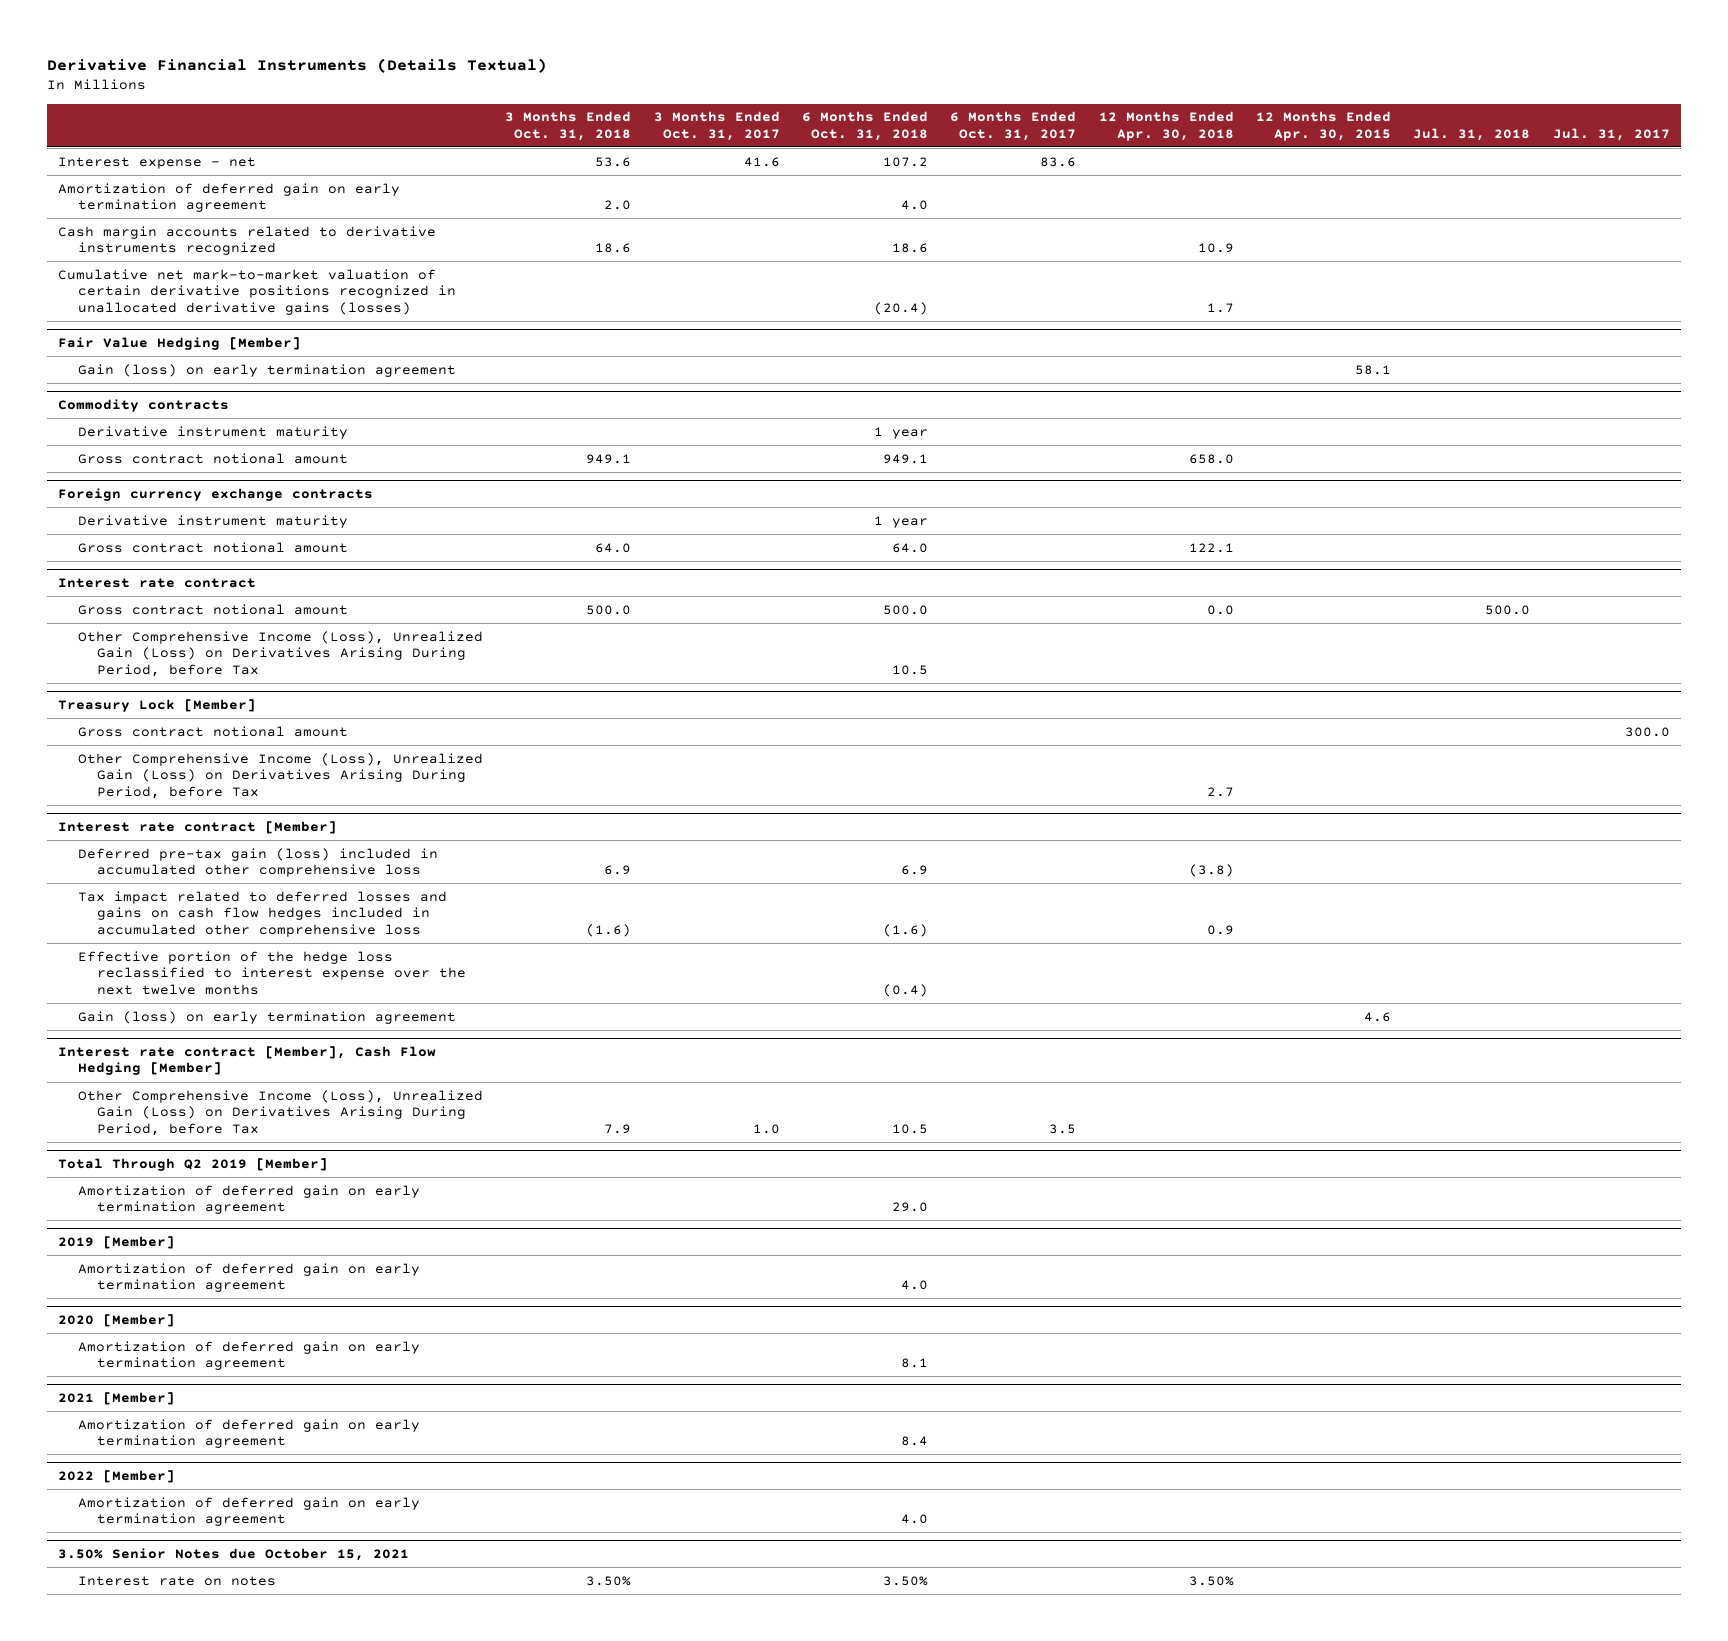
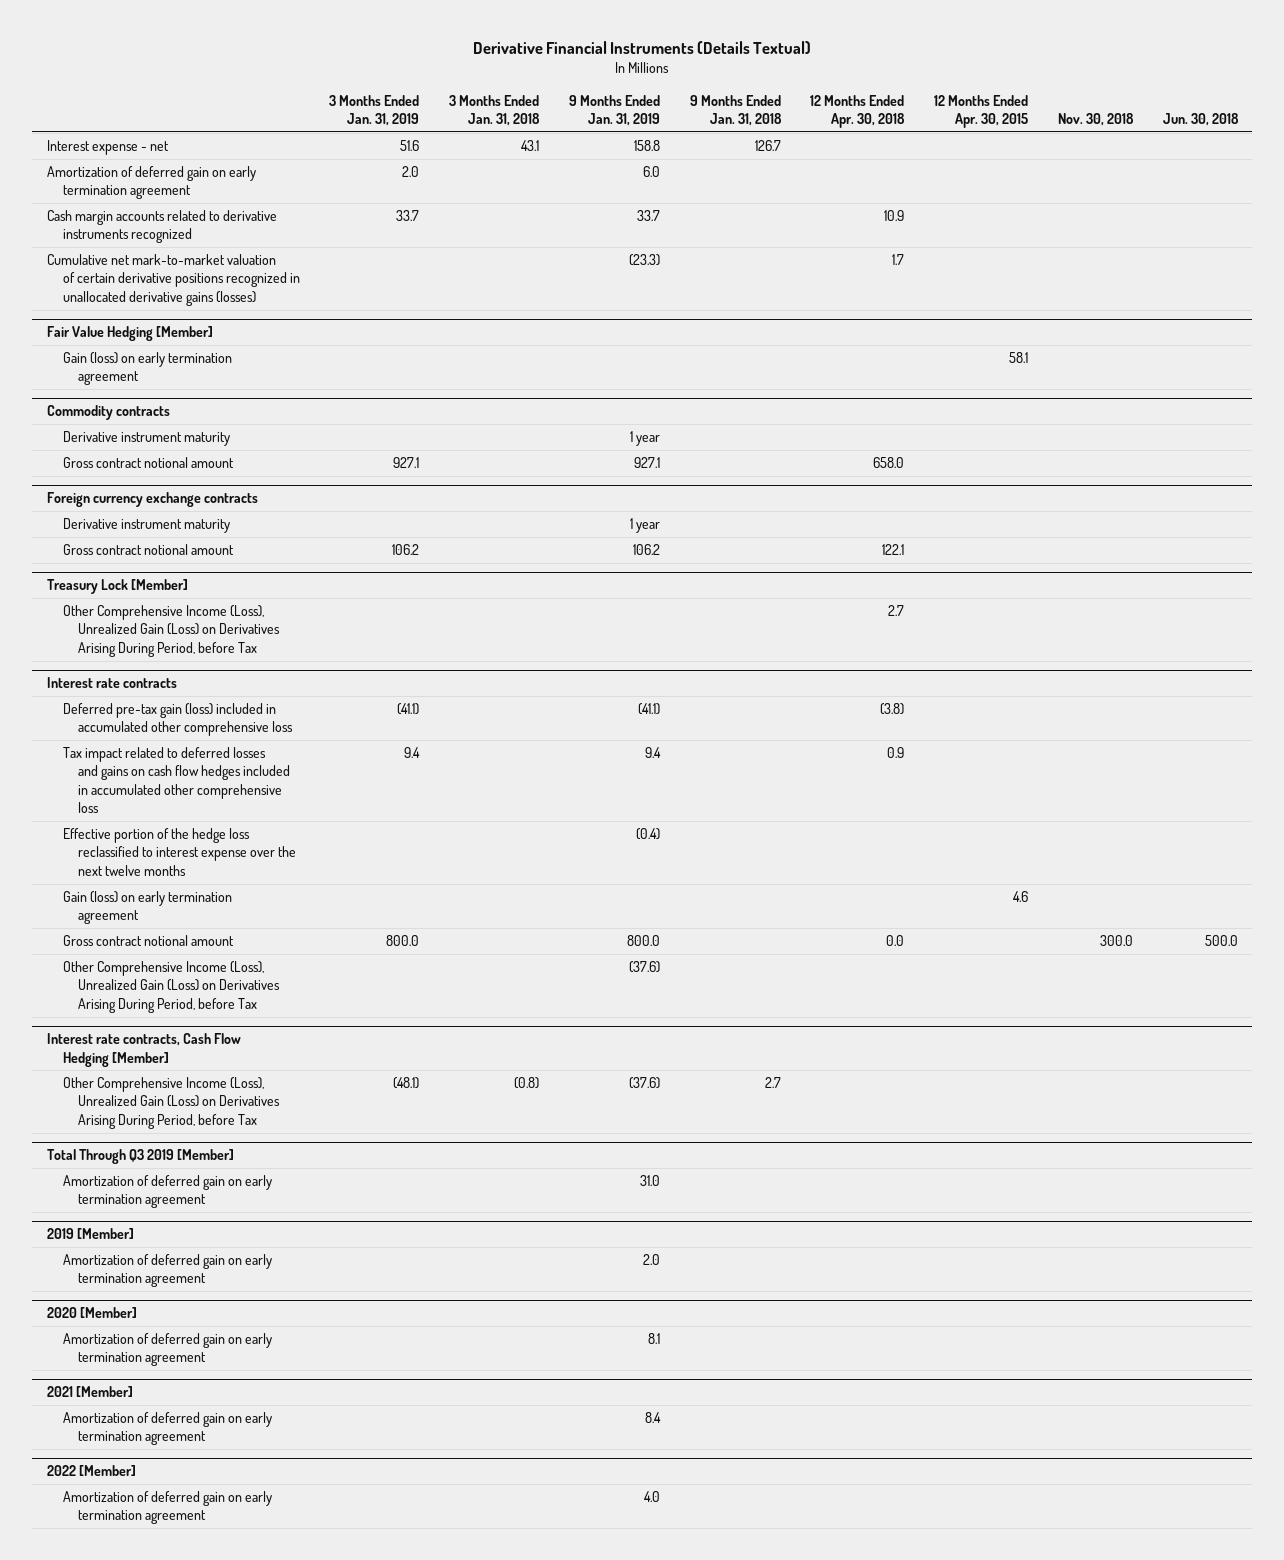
- | 3 Months Ended Oct. 31, 2018 | 3 Months Ended Oct. 31, 2017 | 6 Months Ended Oct. 31, 2018 | 6 Months Ended Oct. 31, 2017 | 12 Months Ended Apr. 30, 2018 | 12 Months Ended Apr. 30, 2015 | Jul. 31, 2018 | Jul. 31, 2017
+ | 3 Months Ended Jan. 31, 2019 | 3 Months Ended Jan. 31, 2018 | 9 Months Ended Jan. 31, 2019 | 9 Months Ended Jan. 31, 2018 | 12 Months Ended Apr. 30, 2018 | 12 Months Ended Apr. 30, 2015 | Nov. 30, 2018 | Jun. 30, 2018
- Interest rate contract
- Gross contract notional amount | 500.0 | | 500.0 | | 0.0 | | 500.0 |
- Other Comprehensive Income (Loss), Unrealized Gain (Loss) on Derivatives Arising During Period, before Tax | | | 10.5 | | | | |
@ Treasury Lock [Member]
- Gross contract notional amount | | | | | | | | 300.0
- Interest rate contract [Member]
+ Interest rate contracts
- Interest rate contract [Member], Cash Flow Hedging [Member]
+ Gross contract notional amount | 800.0 | | 800.0 | | 0.0 | | 300.0 | 500.0
+ Other Comprehensive Income (Loss), Unrealized Gain (Loss) on Derivatives Arising During Period, before Tax | | | (37.6) | | | | |
+ Interest rate contracts, Cash Flow Hedging [Member]
- Total Through Q2 2019 [Member]
+ Total Through Q3 2019 [Member]
- 3.50% Senior Notes due October 15, 2021
- Interest rate on notes | 3.50% | | 3.50% | | 3.50% | | |

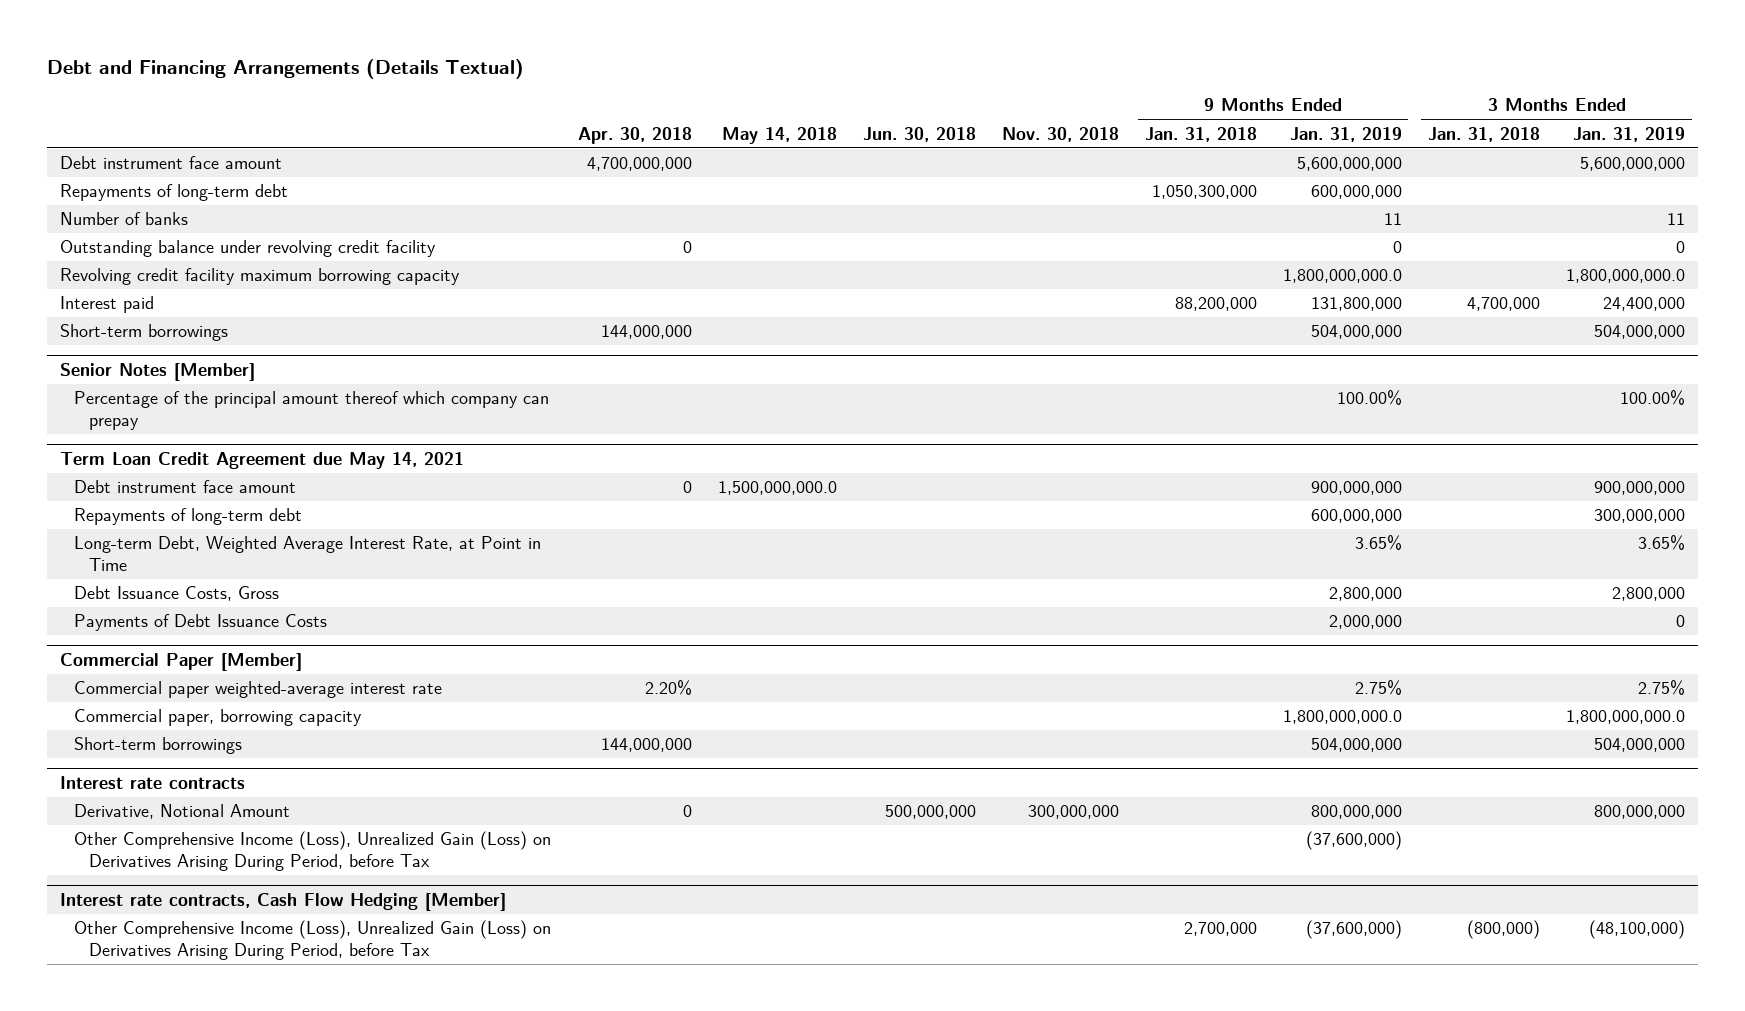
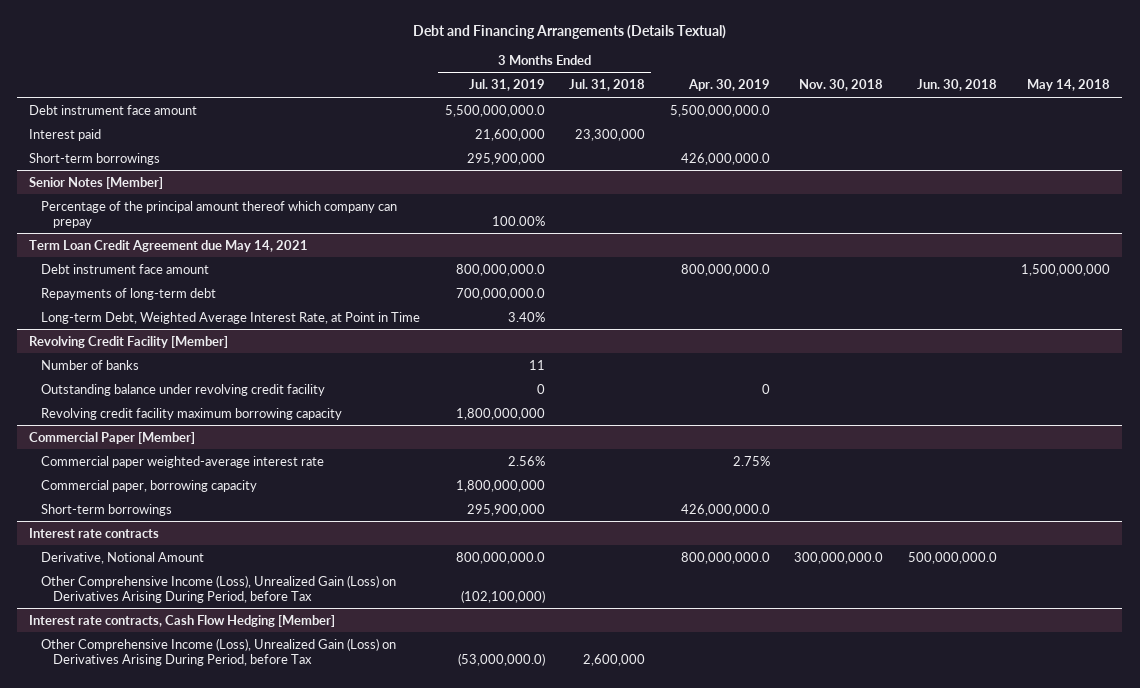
- | Apr. 30, 2018 | May 14, 2018 | Jun. 30, 2018 | Nov. 30, 2018 | 9 Months Ended Jan. 31, 2018 | 9 Months Ended Jan. 31, 2019 | 3 Months Ended Jan. 31, 2018 | 3 Months Ended Jan. 31, 2019
+ | 3 Months Ended Jul. 31, 2019 | 3 Months Ended Jul. 31, 2018 | Apr. 30, 2019 | Nov. 30, 2018 | Jun. 30, 2018 | May 14, 2018
- Repayments of long-term debt | | | | | 1,050,300,000 | 600,000,000 | |
- Number of banks | | | | | | 11 | | 11
- Outstanding balance under revolving credit facility | 0 | | | | | 0 | | 0
- Revolving credit facility maximum borrowing capacity | | | | | | 1,800,000,000.0 | | 1,800,000,000.0
@ Term Loan Credit Agreement due May 14, 2021
- Debt instrument face amount | 0 | 1,500,000,000.0 | | | | 900,000,000 | | 900,000,000
+ Debt instrument face amount | 800,000,000.0 | | 800,000,000.0 | | | 1,500,000,000
- Debt Issuance Costs, Gross | | | | | | 2,800,000 | | 2,800,000
- Payments of Debt Issuance Costs | | | | | | 2,000,000 | | 0
+ Revolving Credit Facility [Member]
+ Number of banks | 11 | | | | |
+ Outstanding balance under revolving credit facility | 0 | | 0 | | |
+ Revolving credit facility maximum borrowing capacity | 1,800,000,000 | | | | |
@ Interest rate contracts
- Derivative, Notional Amount | 0 | | 500,000,000 | 300,000,000 | | 800,000,000 | | 800,000,000
+ Derivative, Notional Amount | 800,000,000.0 | | 800,000,000.0 | 300,000,000.0 | 500,000,000.0 |

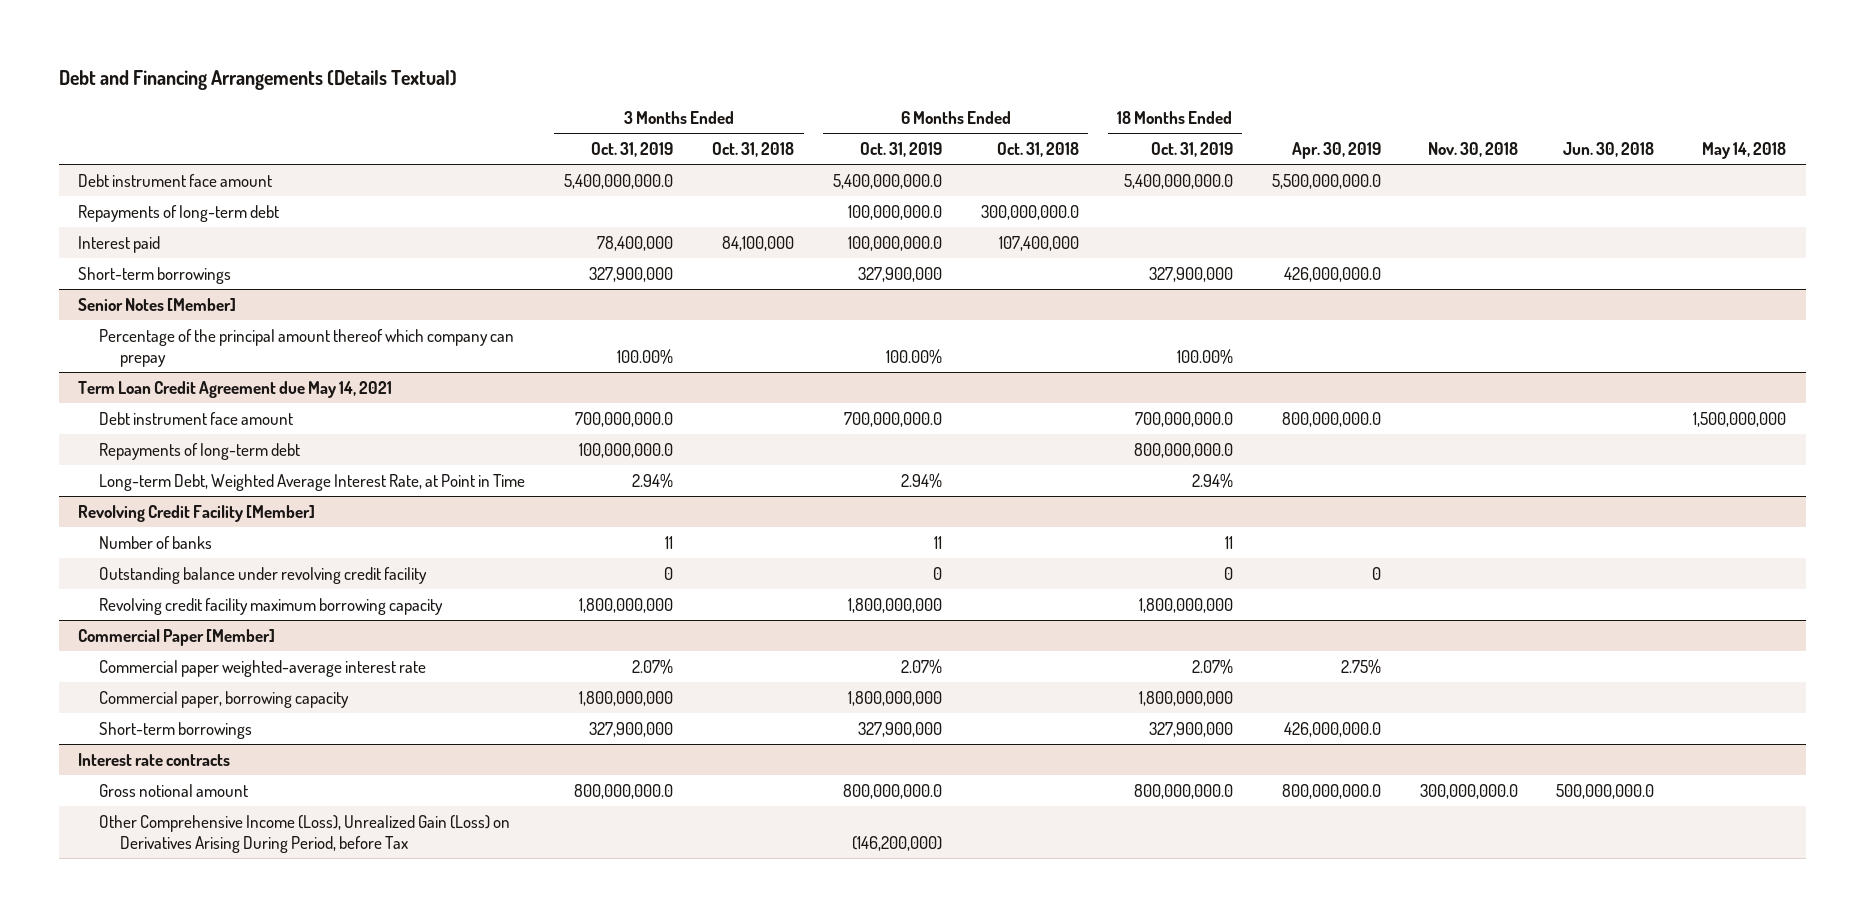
- | 3 Months Ended Jul. 31, 2019 | 3 Months Ended Jul. 31, 2018 | Apr. 30, 2019 | Nov. 30, 2018 | Jun. 30, 2018 | May 14, 2018
+ | 3 Months Ended Oct. 31, 2019 | 3 Months Ended Oct. 31, 2018 | 6 Months Ended Oct. 31, 2019 | 6 Months Ended Oct. 31, 2018 | 18 Months Ended Oct. 31, 2019 | Apr. 30, 2019 | Nov. 30, 2018 | Jun. 30, 2018 | May 14, 2018
+ Repayments of long-term debt | | | 100,000,000.0 | 300,000,000.0 | | | | |
@ Interest rate contracts
- Derivative, Notional Amount | 800,000,000.0 | | 800,000,000.0 | 300,000,000.0 | 500,000,000.0 |
+ Gross notional amount | 800,000,000.0 | | 800,000,000.0 | | 800,000,000.0 | 800,000,000.0 | 300,000,000.0 | 500,000,000.0 |
- Interest rate contracts, Cash Flow Hedging [Member]
- Other Comprehensive Income (Loss), Unrealized Gain (Loss) on Derivatives Arising During Period, before Tax | (53,000,000.0) | 2,600,000 | | | |

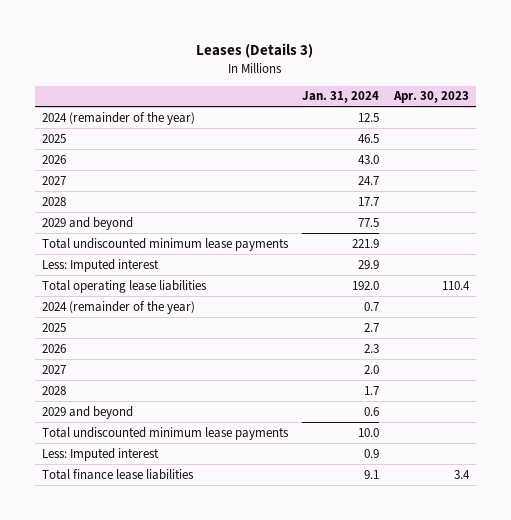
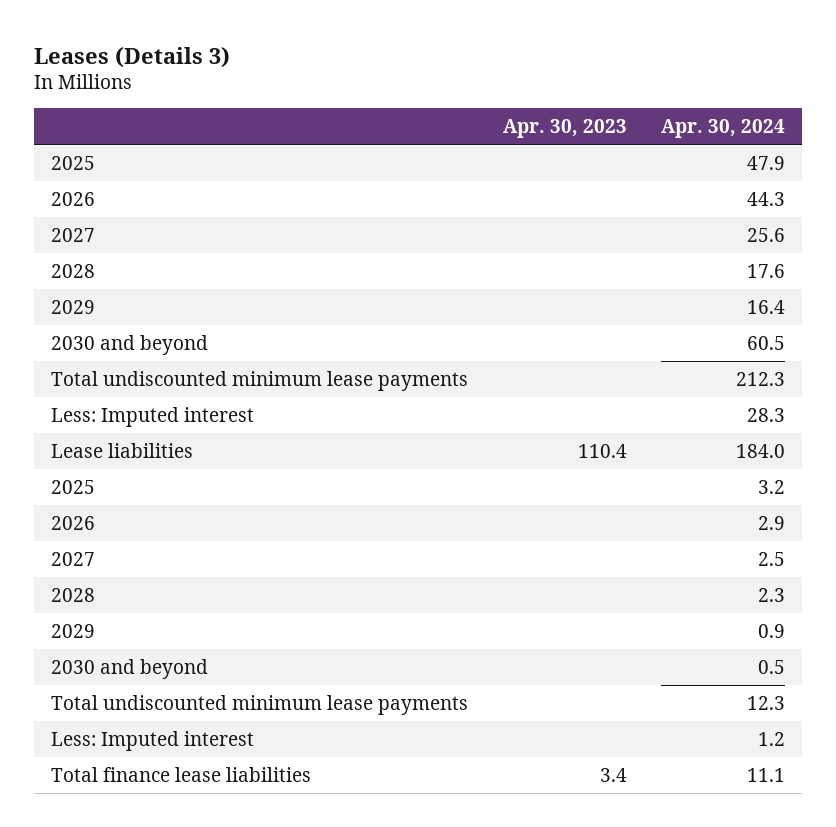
- | Jan. 31, 2024 | Apr. 30, 2023
+ | Apr. 30, 2023 | Apr. 30, 2024
- 2024 (remainder of the year) | 12.5 |
- 2029 and beyond | 77.5 |
+ 2029 | | 16.4
+ 2030 and beyond | | 60.5
- Total operating lease liabilities | 192.0 | 110.4
- 2024 (remainder of the year) | 0.7 |
+ Lease liabilities | 110.4 | 184.0
- 2029 and beyond | 0.6 |
+ 2029 | | 0.9
+ 2030 and beyond | | 0.5

